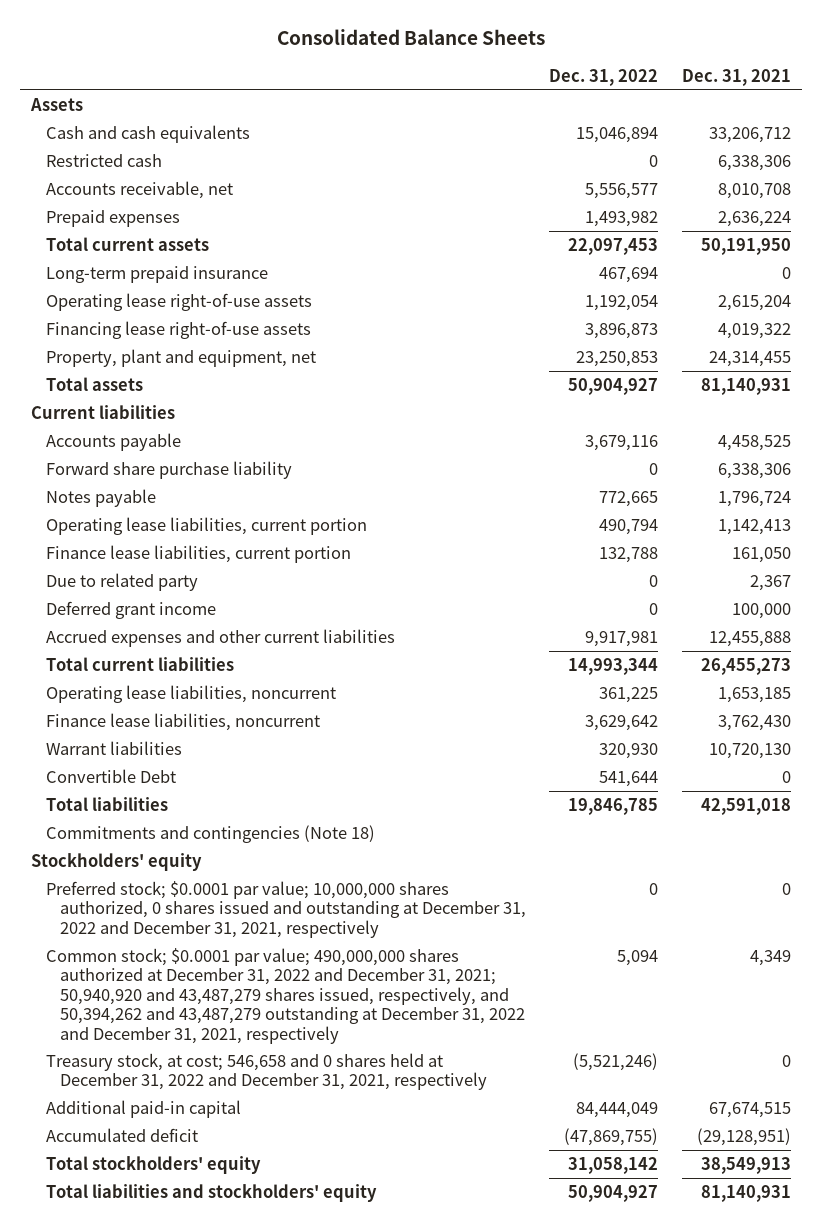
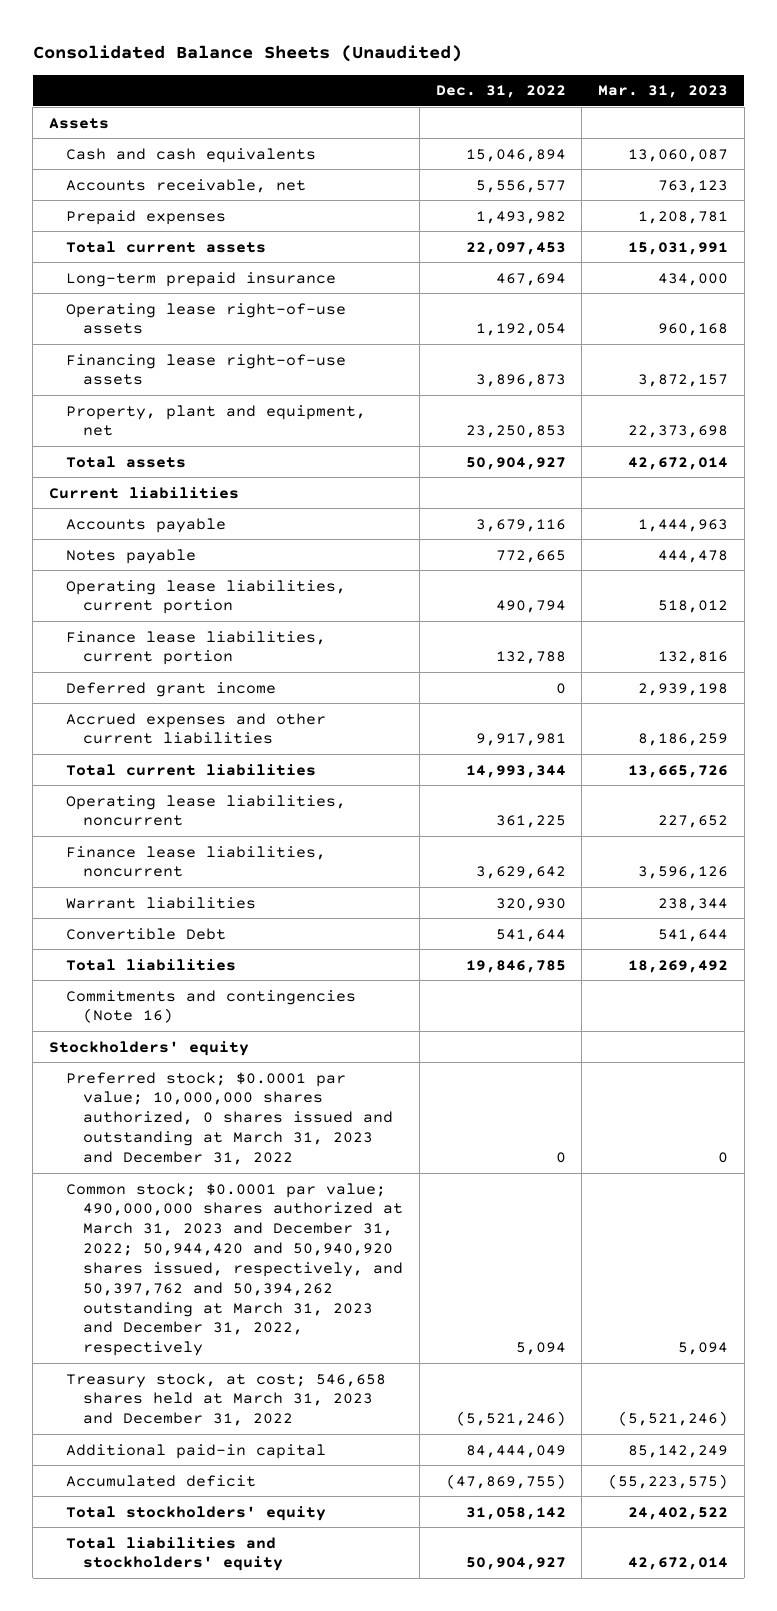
- Consolidated Balance Sheets
+ Consolidated Balance Sheets (Unaudited)
- | Dec. 31, 2022 | Dec. 31, 2021
+ | Dec. 31, 2022 | Mar. 31, 2023
- Restricted cash | 0 | 6,338,306
- Forward share purchase liability | 0 | 6,338,306
- Due to related party | 0 | 2,367
- Commitments and contingencies (Note 18)
+ Commitments and contingencies (Note 16)
- Preferred stock; $0.0001 par value; 10,000,000 shares authorized, 0 shares issued and outstanding at December 31, 2022 and December 31, 2021, respectively | 0 | 0
- Common stock; $0.0001 par value; 490,000,000 shares authorized at December 31, 2022 and December 31, 2021; 50,940,920 and 43,487,279 shares issued, respectively, and 50,394,262 and 43,487,279 outstanding at December 31, 2022 and December 31, 2021, respectively | 5,094 | 4,349
- Treasury stock, at cost; 546,658 and 0 shares held at December 31, 2022 and December 31, 2021, respectively | (5,521,246) | 0
+ Preferred stock; $0.0001 par value; 10,000,000 shares authorized, 0 shares issued and outstanding at March 31, 2023 and December 31, 2022 | 0 | 0
+ Common stock; $0.0001 par value; 490,000,000 shares authorized at March 31, 2023 and December 31, 2022; 50,944,420 and 50,940,920 shares issued, respectively, and 50,397,762 and 50,394,262 outstanding at March 31, 2023 and December 31, 2022, respectively | 5,094 | 5,094
+ Treasury stock, at cost; 546,658 shares held at March 31, 2023 and December 31, 2022 | (5,521,246) | (5,521,246)

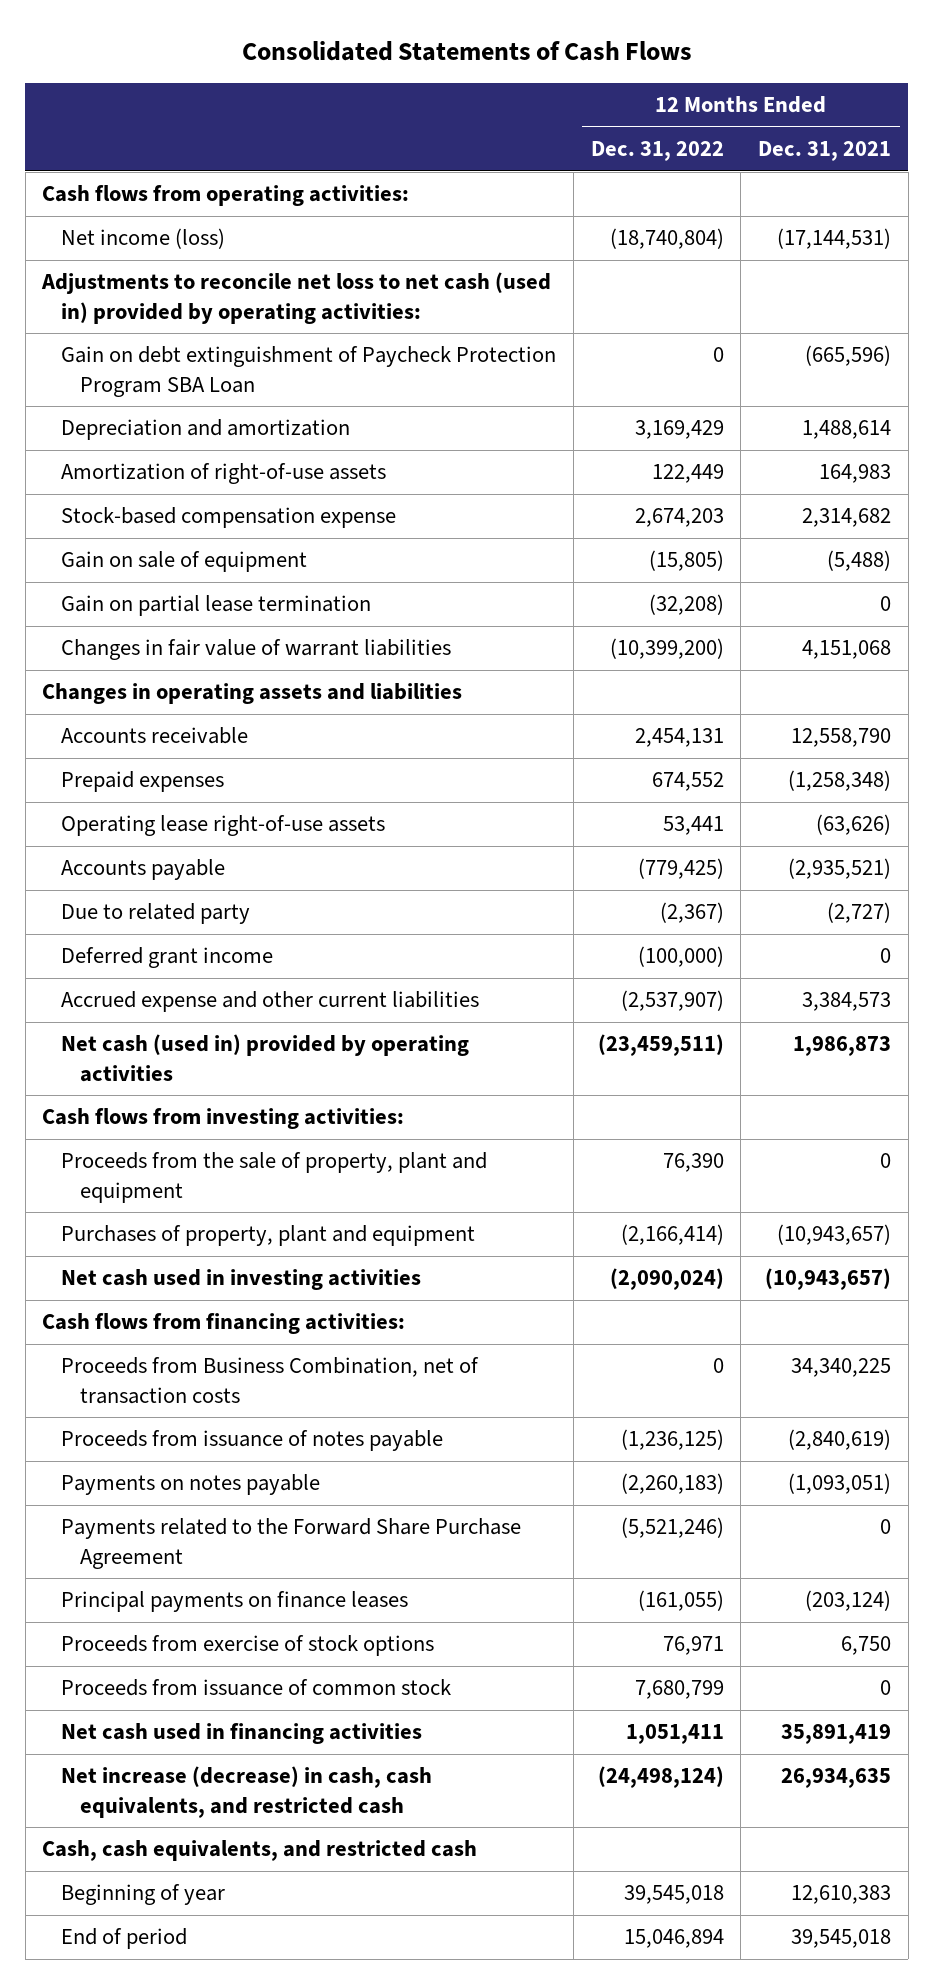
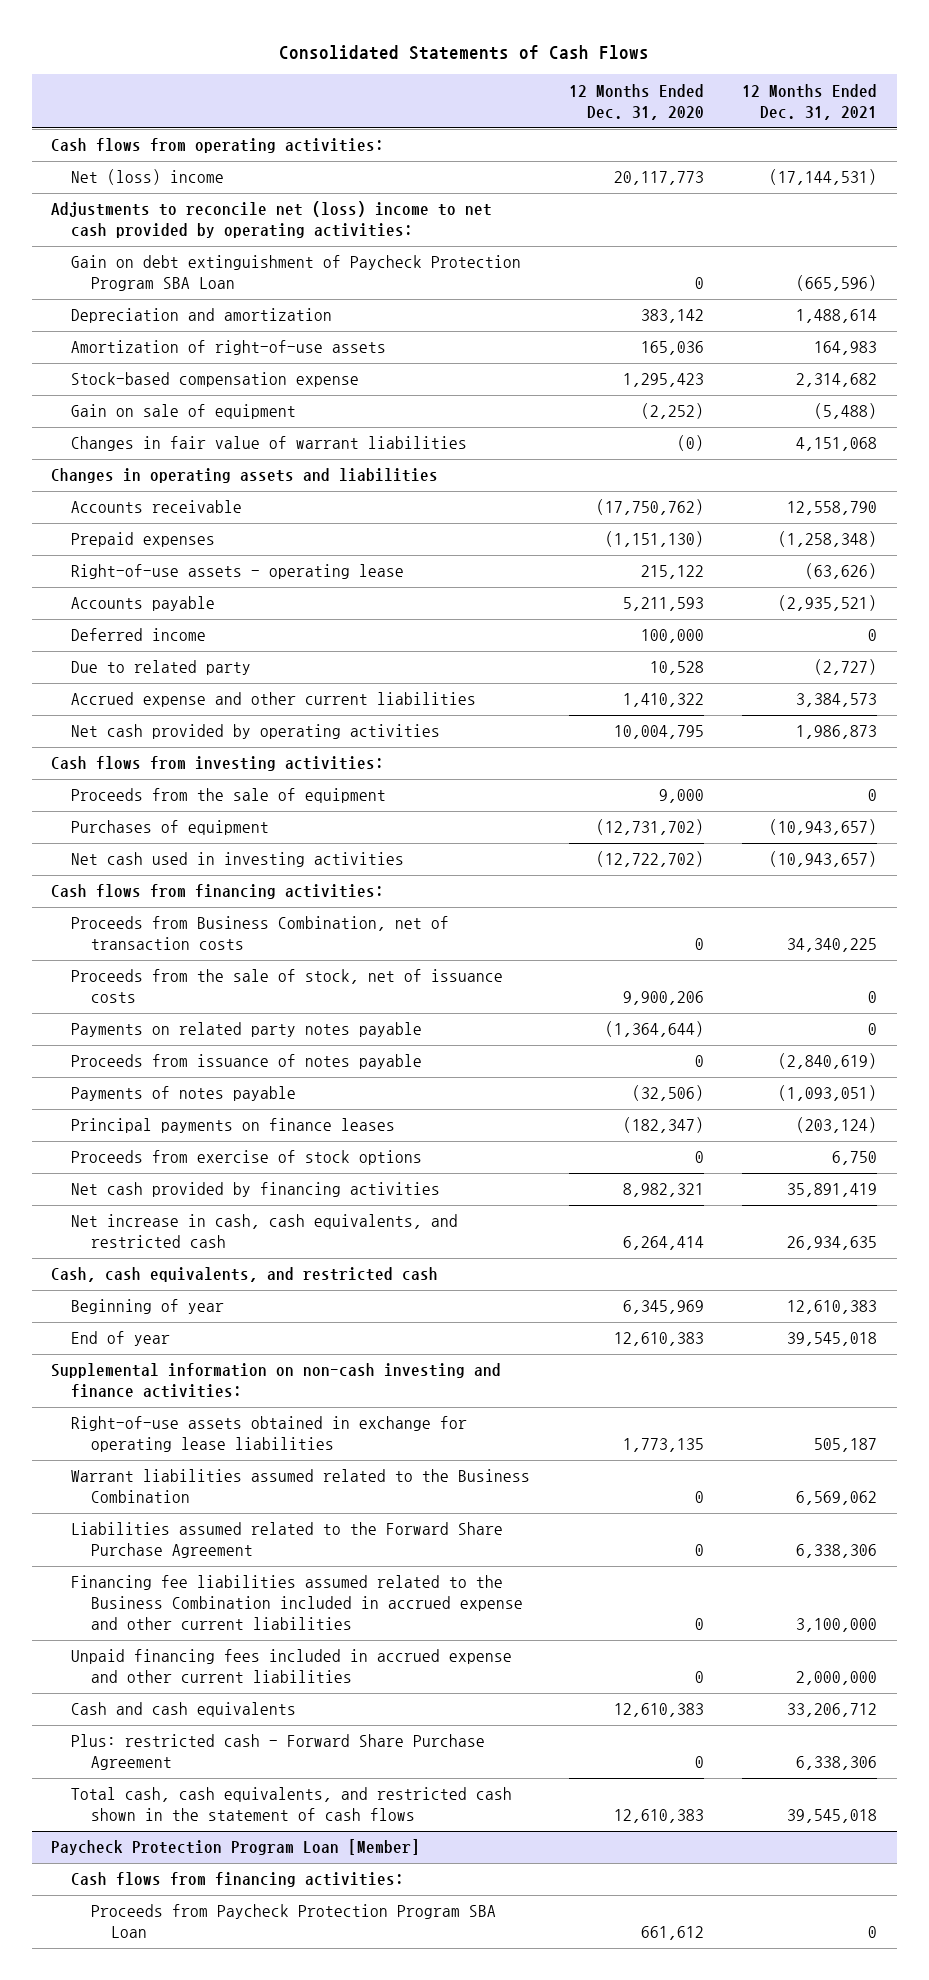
- | 12 Months Ended Dec. 31, 2022 | 12 Months Ended Dec. 31, 2021
+ | 12 Months Ended Dec. 31, 2020 | 12 Months Ended Dec. 31, 2021
- Net income (loss) | (18,740,804) | (17,144,531)
- Adjustments to reconcile net loss to net cash (used in) provided by operating activities:
+ Net (loss) income | 20,117,773 | (17,144,531)
+ Adjustments to reconcile net (loss) income to net cash provided by operating activities:
- Gain on partial lease termination | (32,208) | 0
- Operating lease right-of-use assets | 53,441 | (63,626)
+ Right-of-use assets - operating lease | 215,122 | (63,626)
+ Deferred income | 100,000 | 0
- Deferred grant income | (100,000) | 0
- Net cash (used in) provided by operating activities | (23,459,511) | 1,986,873
+ Net cash provided by operating activities | 10,004,795 | 1,986,873
- Proceeds from the sale of property, plant and equipment | 76,390 | 0
- Purchases of property, plant and equipment | (2,166,414) | (10,943,657)
+ Proceeds from the sale of equipment | 9,000 | 0
+ Purchases of equipment | (12,731,702) | (10,943,657)
+ Proceeds from the sale of stock, net of issuance costs | 9,900,206 | 0
+ Payments on related party notes payable | (1,364,644) | 0
- Payments on notes payable | (2,260,183) | (1,093,051)
- Payments related to the Forward Share Purchase Agreement | (5,521,246) | 0
+ Payments of notes payable | (32,506) | (1,093,051)
- Proceeds from issuance of common stock | 7,680,799 | 0
- Net cash used in financing activities | 1,051,411 | 35,891,419
- Net increase (decrease) in cash, cash equivalents, and restricted cash | (24,498,124) | 26,934,635
+ Net cash provided by financing activities | 8,982,321 | 35,891,419
+ Net increase in cash, cash equivalents, and restricted cash | 6,264,414 | 26,934,635
- End of period | 15,046,894 | 39,545,018
+ End of year | 12,610,383 | 39,545,018
+ Supplemental information on non-cash investing and finance activities:
+ Right-of-use assets obtained in exchange for operating lease liabilities | 1,773,135 | 505,187
+ Warrant liabilities assumed related to the Business Combination | 0 | 6,569,062
+ Liabilities assumed related to the Forward Share Purchase Agreement | 0 | 6,338,306
+ Financing fee liabilities assumed related to the Business Combination included in accrued expense and other current liabilities | 0 | 3,100,000
+ Unpaid financing fees included in accrued expense and other current liabilities | 0 | 2,000,000
+ Cash and cash equivalents | 12,610,383 | 33,206,712
+ Plus: restricted cash - Forward Share Purchase Agreement | 0 | 6,338,306
+ Total cash, cash equivalents, and restricted cash shown in the statement of cash flows | 12,610,383 | 39,545,018
+ Paycheck Protection Program Loan [Member]
+ Cash flows from financing activities:
+ Proceeds from Paycheck Protection Program SBA Loan | 661,612 | 0

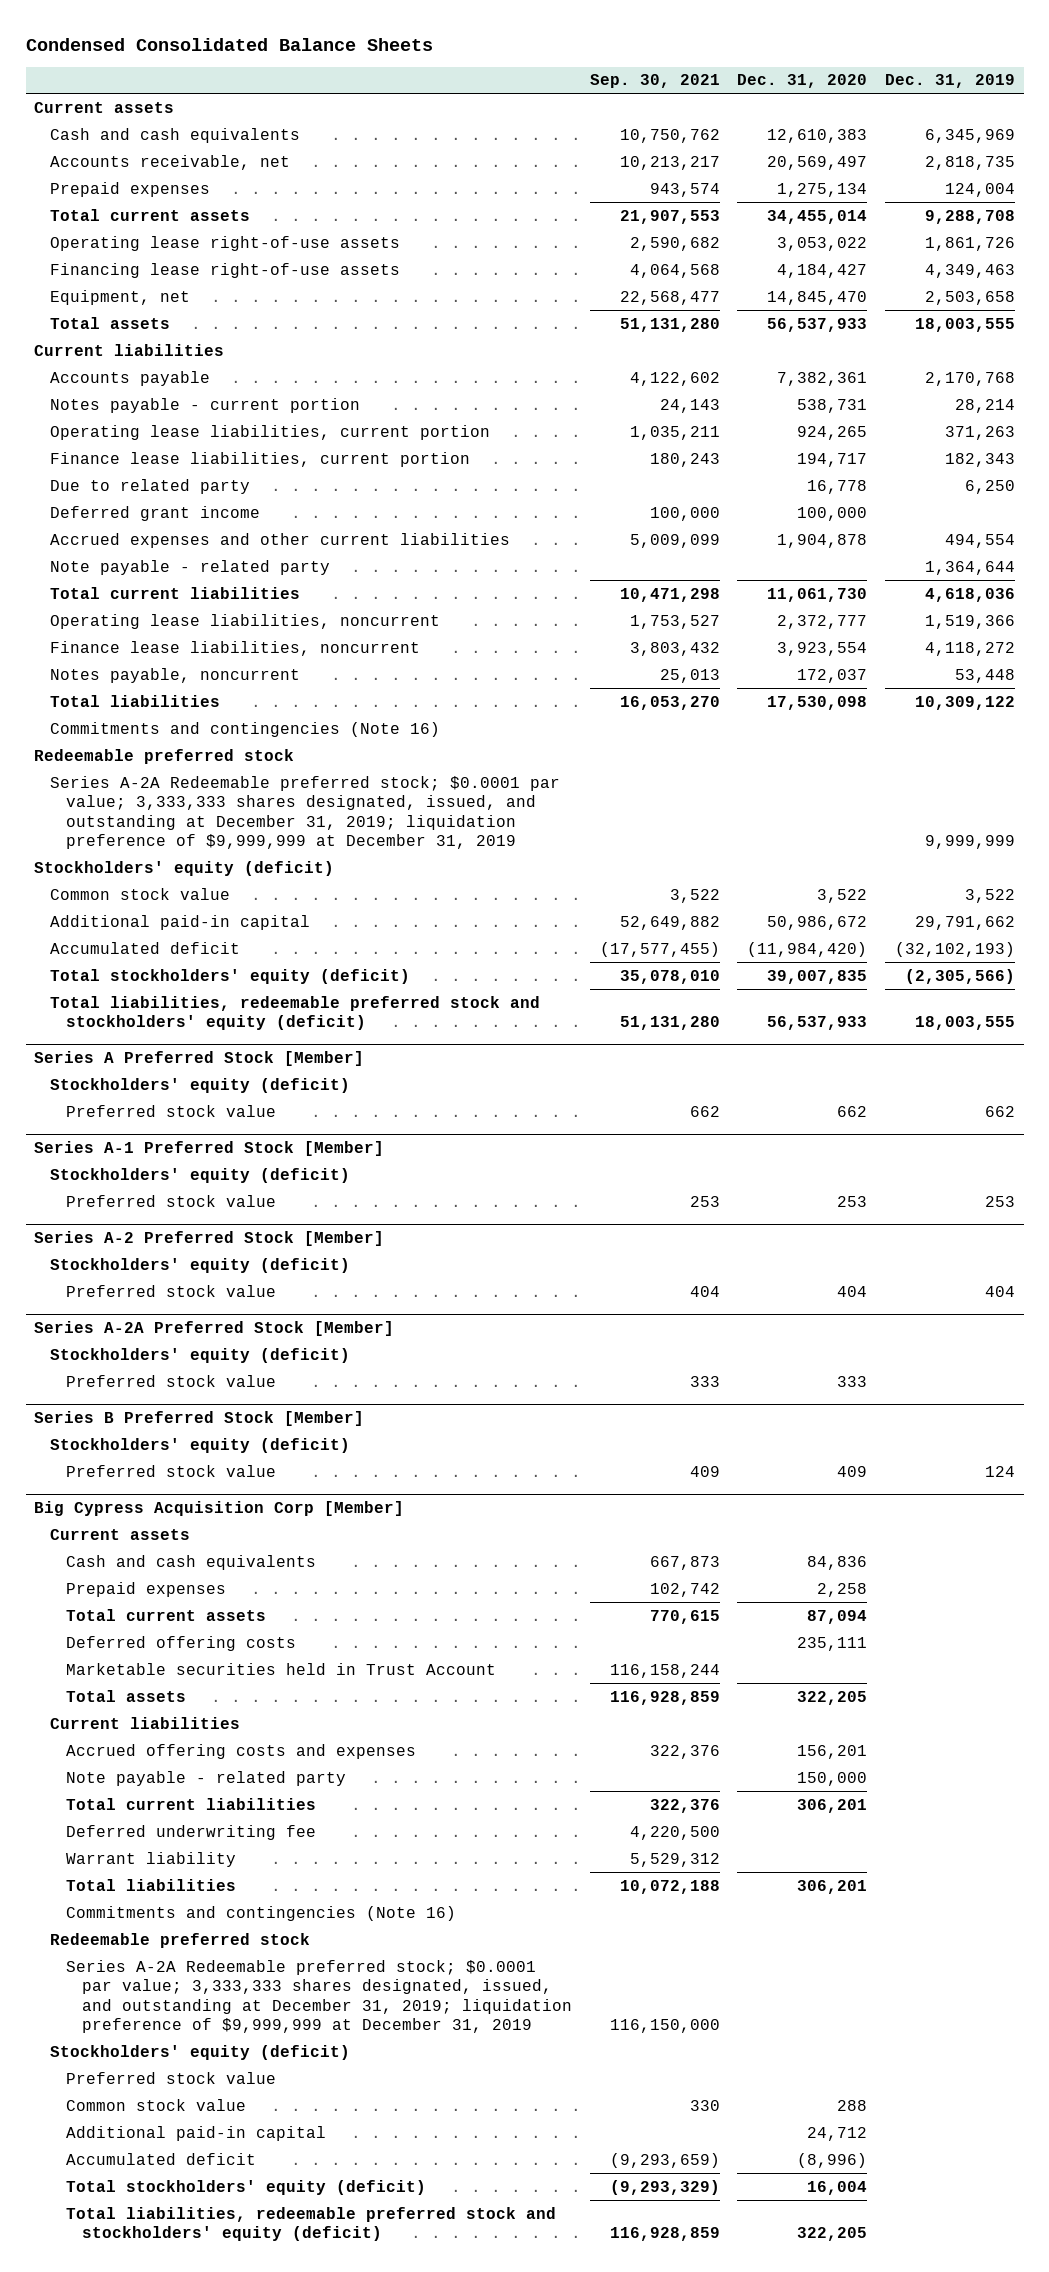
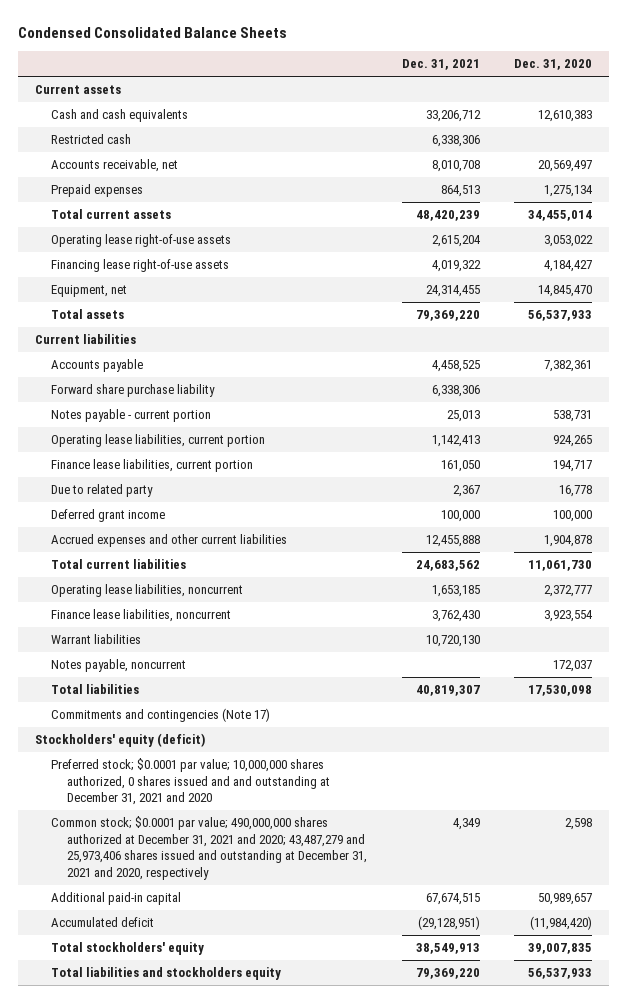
- | Sep. 30, 2021 | Dec. 31, 2020 | Dec. 31, 2019
+ | Dec. 31, 2021 | Dec. 31, 2020
+ Restricted cash | 6,338,306 |
+ Forward share purchase liability | 6,338,306 |
- Note payable - related party | | | 1,364,644
+ Warrant liabilities | 10,720,130 |
- Commitments and contingencies (Note 16)
- Redeemable preferred stock
- Series A-2A Redeemable preferred stock; $0.0001 par value; 3,333,333 shares designated, issued, and outstanding at December 31, 2019; liquidation preference of $9,999,999 at December 31, 2019 | | | 9,999,999
+ Commitments and contingencies (Note 17)
- Common stock value | 3,522 | 3,522 | 3,522
- Additional paid-in capital | 52,649,882 | 50,986,672 | 29,791,662
+ Preferred stock; $0.0001 par value; 10,000,000 shares authorized, 0 shares issued and and outstanding at December 31, 2021 and 2020
+ Common stock; $0.0001 par value; 490,000,000 shares authorized at December 31, 2021 and 2020; 43,487,279 and 25,973,406 shares issued and outstanding at December 31, 2021 and 2020, respectively | 4,349 | 2,598
+ Additional paid-in capital | 67,674,515 | 50,989,657
- Total stockholders' equity (deficit) | 35,078,010 | 39,007,835 | (2,305,566)
- Total liabilities, redeemable preferred stock and stockholders' equity (deficit) | 51,131,280 | 56,537,933 | 18,003,555
- Series A Preferred Stock [Member]
- Stockholders' equity (deficit)
- Preferred stock value | 662 | 662 | 662
- Series A-1 Preferred Stock [Member]
- Stockholders' equity (deficit)
- Preferred stock value | 253 | 253 | 253
- Series A-2 Preferred Stock [Member]
- Stockholders' equity (deficit)
- Preferred stock value | 404 | 404 | 404
- Series A-2A Preferred Stock [Member]
- Stockholders' equity (deficit)
- Preferred stock value | 333 | 333 |
- Series B Preferred Stock [Member]
- Stockholders' equity (deficit)
- Preferred stock value | 409 | 409 | 124
- Big Cypress Acquisition Corp [Member]
- Current assets
- Cash and cash equivalents | 667,873 | 84,836 |
- Prepaid expenses | 102,742 | 2,258 |
- Total current assets | 770,615 | 87,094 |
- Deferred offering costs | | 235,111 |
- Marketable securities held in Trust Account | 116,158,244 | |
- Total assets | 116,928,859 | 322,205 |
- Current liabilities
- Accrued offering costs and expenses | 322,376 | 156,201 |
- Note payable - related party | | 150,000 |
- Total current liabilities | 322,376 | 306,201 |
- Deferred underwriting fee | 4,220,500 | |
- Warrant liability | 5,529,312 | |
- Total liabilities | 10,072,188 | 306,201 |
- Commitments and contingencies (Note 16)
- Redeemable preferred stock
- Series A-2A Redeemable preferred stock; $0.0001 par value; 3,333,333 shares designated, issued, and outstanding at December 31, 2019; liquidation preference of $9,999,999 at December 31, 2019 | 116,150,000 | |
- Stockholders' equity (deficit)
- Preferred stock value
- Common stock value | 330 | 288 |
- Additional paid-in capital | | 24,712 |
- Accumulated deficit | (9,293,659) | (8,996) |
- Total stockholders' equity (deficit) | (9,293,329) | 16,004 |
- Total liabilities, redeemable preferred stock and stockholders' equity (deficit) | 116,928,859 | 322,205 |
+ Total stockholders' equity | 38,549,913 | 39,007,835
+ Total liabilities and stockholders equity | 79,369,220 | 56,537,933

